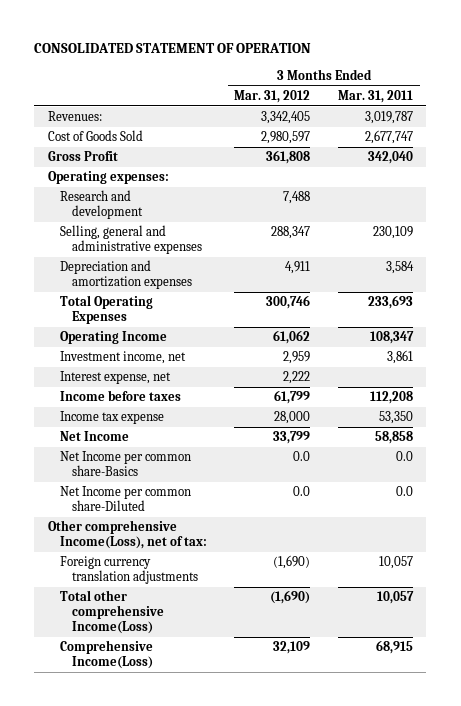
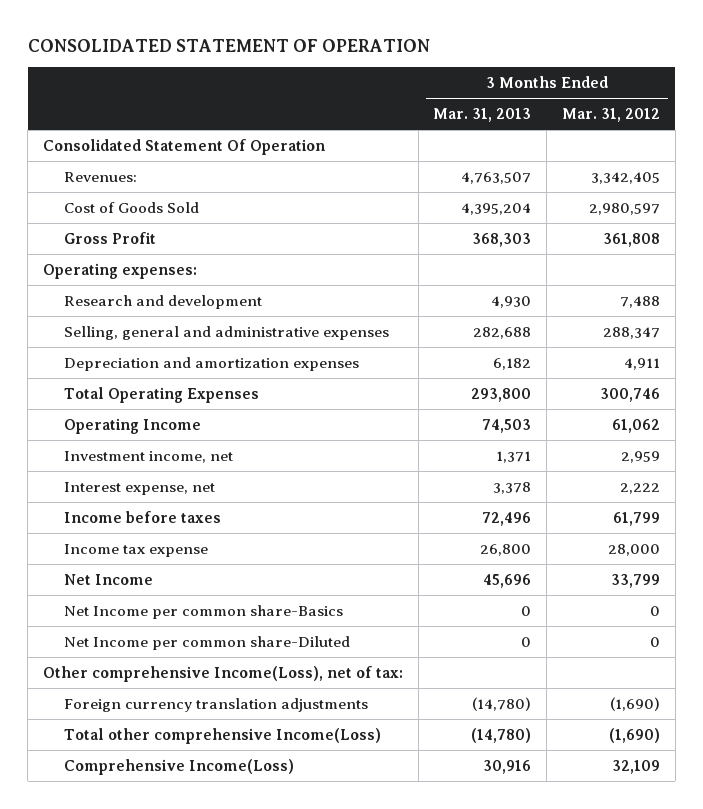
- | 3 Months Ended Mar. 31, 2012 | 3 Months Ended Mar. 31, 2011
+ | 3 Months Ended Mar. 31, 2013 | 3 Months Ended Mar. 31, 2012
+ Consolidated Statement Of Operation
- Net Income per common share-Basics | 0.0 | 0.0
- Net Income per common share-Diluted | 0.0 | 0.0
+ Net Income per common share-Basics | 0 | 0
+ Net Income per common share-Diluted | 0 | 0

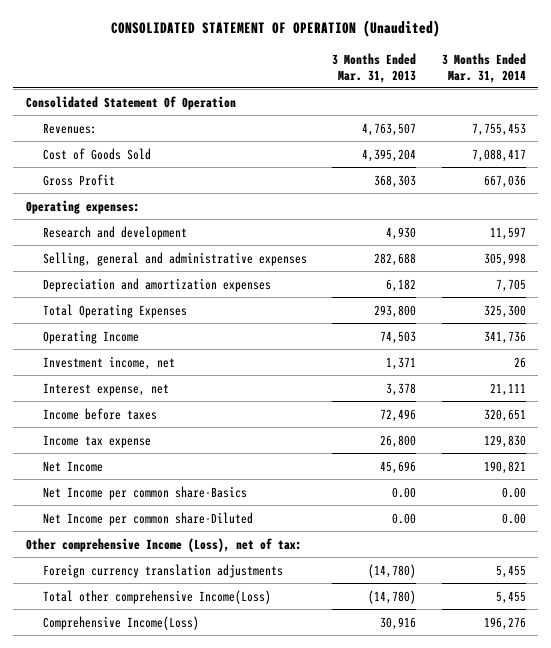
- CONSOLIDATED STATEMENT OF OPERATION
+ CONSOLIDATED STATEMENT OF OPERATION (Unaudited)
- | 3 Months Ended Mar. 31, 2013 | 3 Months Ended Mar. 31, 2012
+ | 3 Months Ended Mar. 31, 2013 | 3 Months Ended Mar. 31, 2014
- Net Income per common share-Basics | 0 | 0
- Net Income per common share-Diluted | 0 | 0
- Other comprehensive Income(Loss), net of tax:
+ Net Income per common share-Basics | 0.00 | 0.00
+ Net Income per common share-Diluted | 0.00 | 0.00
+ Other comprehensive Income (Loss), net of tax:

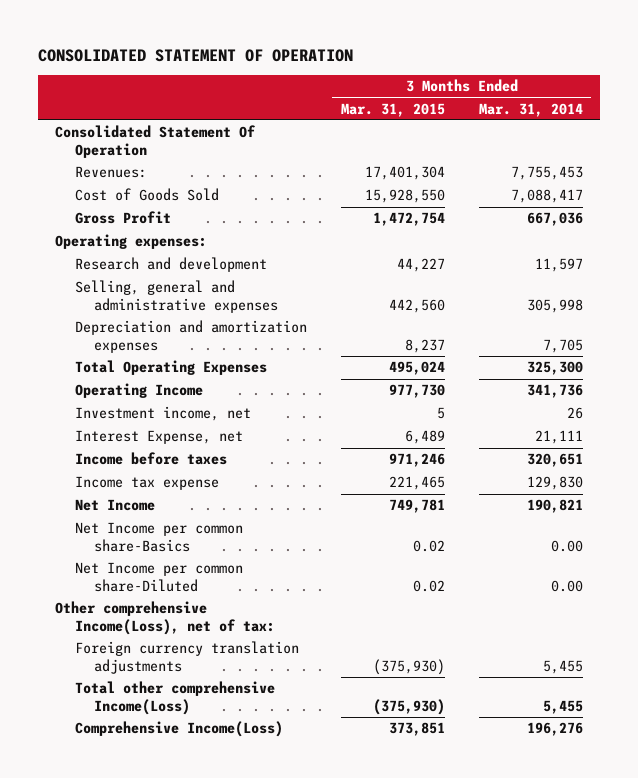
- CONSOLIDATED STATEMENT OF OPERATION (Unaudited)
+ CONSOLIDATED STATEMENT OF OPERATION
- | 3 Months Ended Mar. 31, 2013 | 3 Months Ended Mar. 31, 2014
+ | 3 Months Ended Mar. 31, 2015 | 3 Months Ended Mar. 31, 2014
- Interest expense, net | 3,378 | 21,111
+ Interest Expense, net | 6,489 | 21,111
- Other comprehensive Income (Loss), net of tax:
+ Other comprehensive Income(Loss), net of tax:

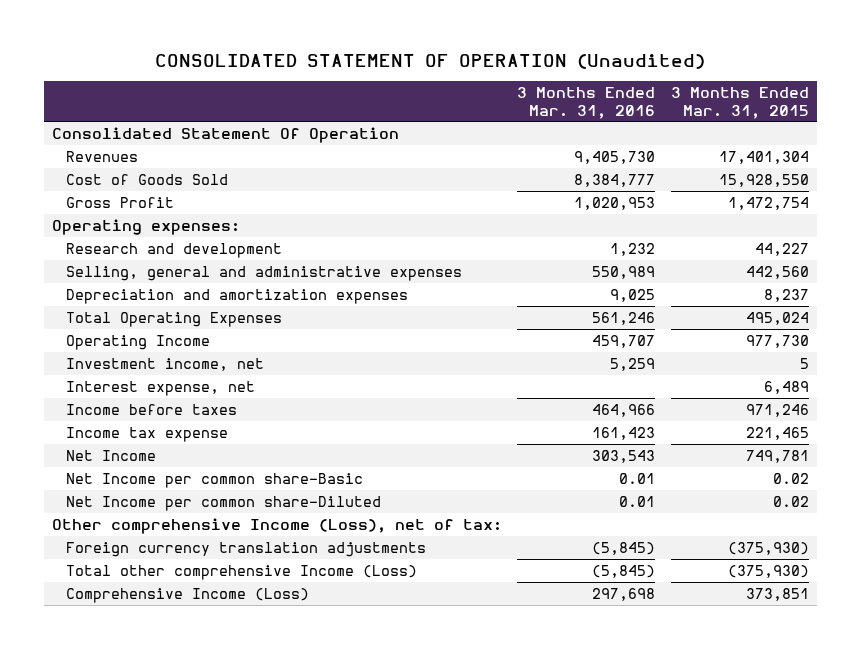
- CONSOLIDATED STATEMENT OF OPERATION
+ CONSOLIDATED STATEMENT OF OPERATION (Unaudited)
- | 3 Months Ended Mar. 31, 2015 | 3 Months Ended Mar. 31, 2014
+ | 3 Months Ended Mar. 31, 2016 | 3 Months Ended Mar. 31, 2015
- Revenues: | 17,401,304 | 7,755,453
+ Revenues | 9,405,730 | 17,401,304
- Interest Expense, net | 6,489 | 21,111
+ Interest expense, net | | 6,489
- Net Income per common share-Basics | 0.02 | 0.00
+ Net Income per common share-Basic | 0.01 | 0.02
- Other comprehensive Income(Loss), net of tax:
+ Other comprehensive Income (Loss), net of tax:
- Total other comprehensive Income(Loss) | (375,930) | 5,455
- Comprehensive Income(Loss) | 373,851 | 196,276
+ Total other comprehensive Income (Loss) | (5,845) | (375,930)
+ Comprehensive Income (Loss) | 297,698 | 373,851

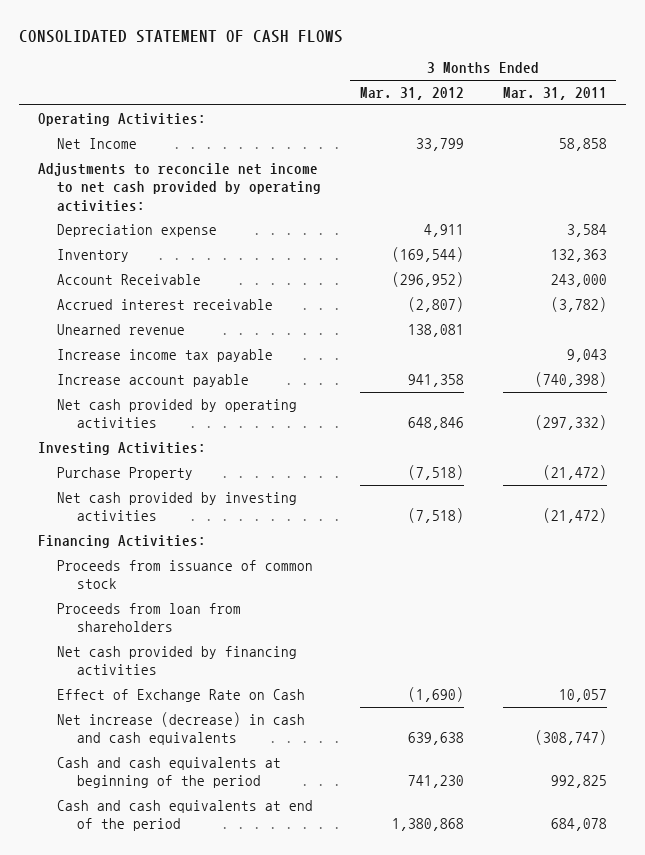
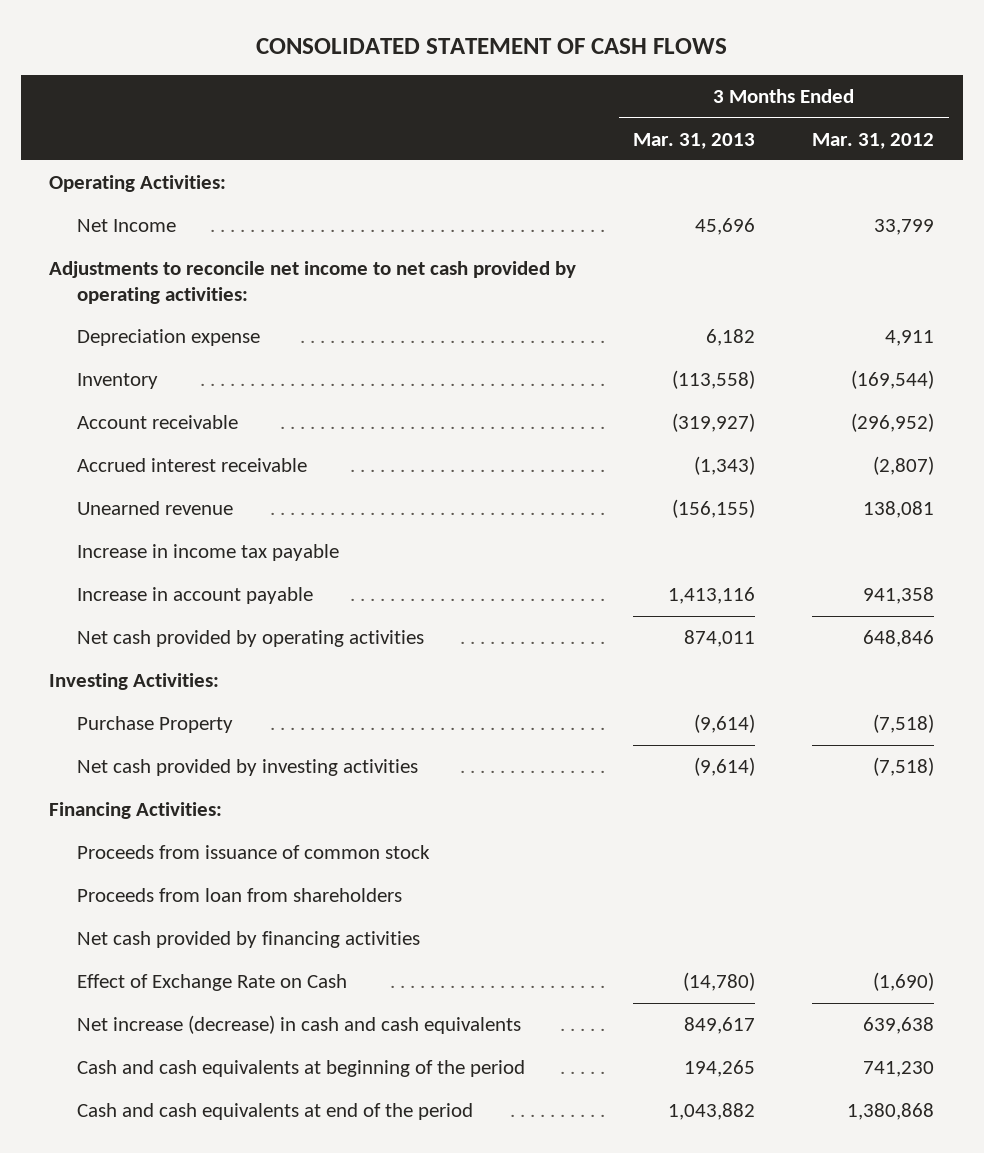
- | 3 Months Ended Mar. 31, 2012 | 3 Months Ended Mar. 31, 2011
+ | 3 Months Ended Mar. 31, 2013 | 3 Months Ended Mar. 31, 2012
- Account Receivable | (296,952) | 243,000
+ Account receivable | (319,927) | (296,952)
- Increase income tax payable | | 9,043
- Increase account payable | 941,358 | (740,398)
+ Increase in income tax payable
+ Increase in account payable | 1,413,116 | 941,358

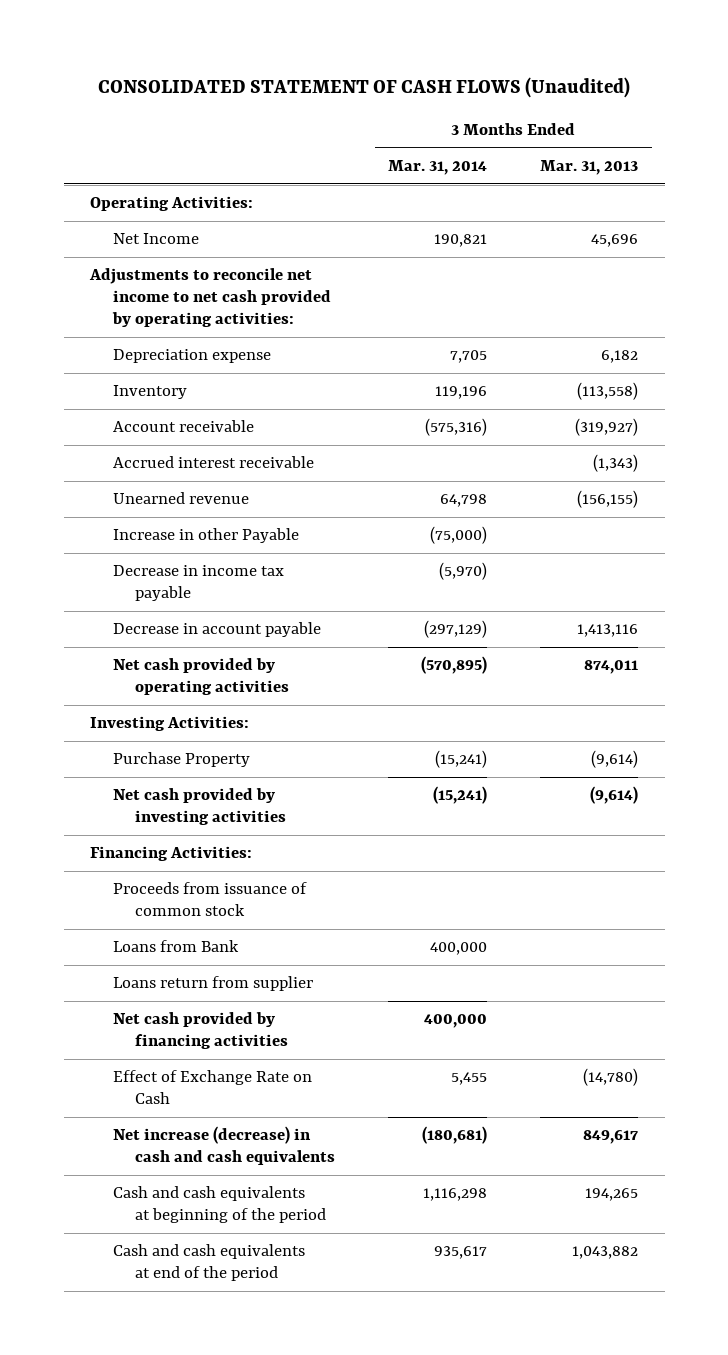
- CONSOLIDATED STATEMENT OF CASH FLOWS
+ CONSOLIDATED STATEMENT OF CASH FLOWS (Unaudited)
- | 3 Months Ended Mar. 31, 2013 | 3 Months Ended Mar. 31, 2012
+ | 3 Months Ended Mar. 31, 2014 | 3 Months Ended Mar. 31, 2013
- Increase in income tax payable
- Increase in account payable | 1,413,116 | 941,358
+ Increase in other Payable | (75,000) |
+ Decrease in income tax payable | (5,970) |
+ Decrease in account payable | (297,129) | 1,413,116
- Proceeds from loan from shareholders
+ Loans from Bank | 400,000 |
+ Loans return from supplier

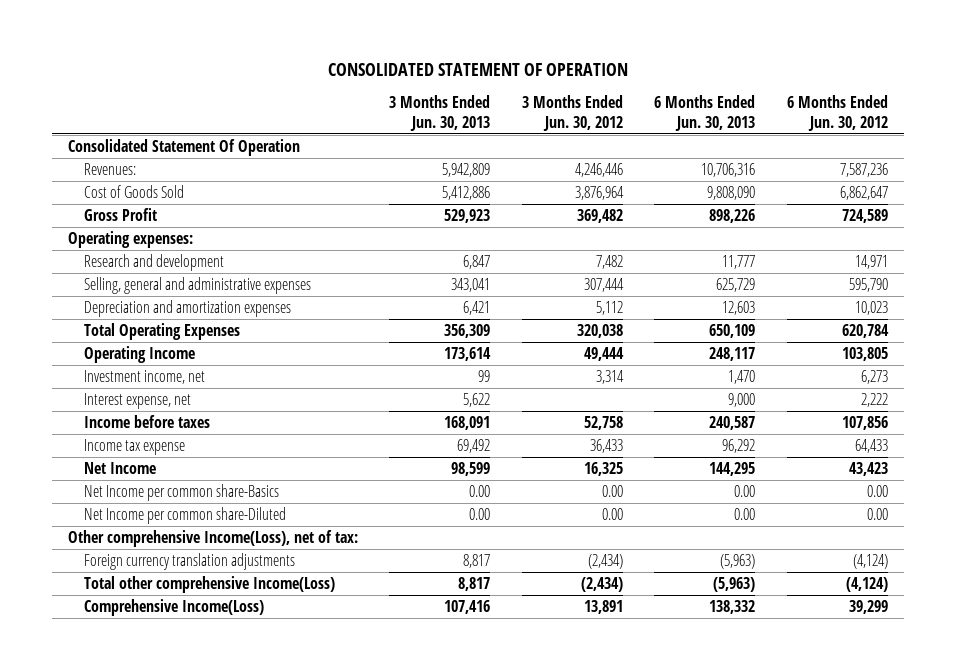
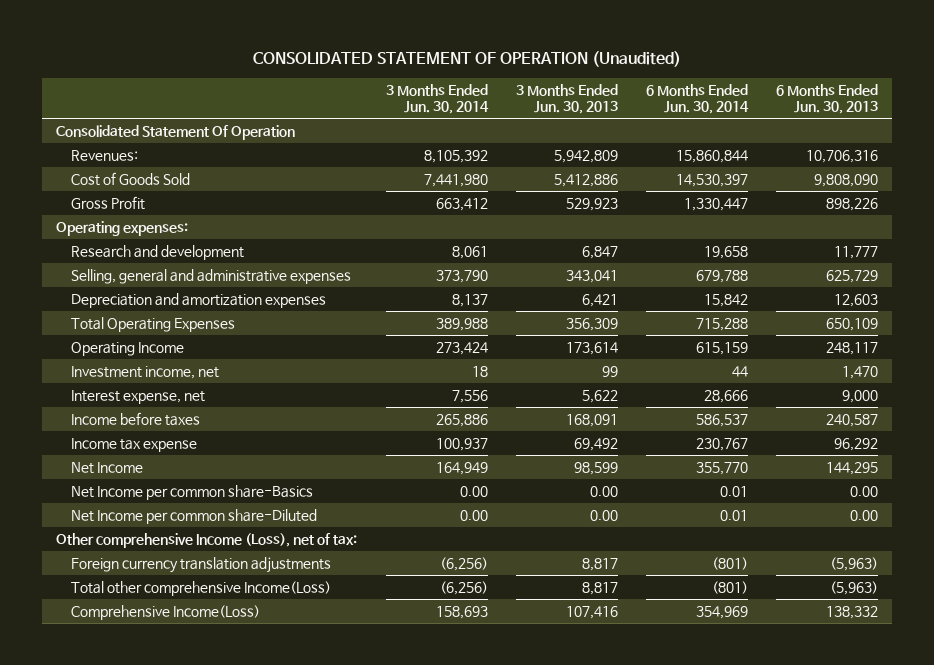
- CONSOLIDATED STATEMENT OF OPERATION
+ CONSOLIDATED STATEMENT OF OPERATION (Unaudited)
- | 3 Months Ended Jun. 30, 2013 | 3 Months Ended Jun. 30, 2012 | 6 Months Ended Jun. 30, 2013 | 6 Months Ended Jun. 30, 2012
+ | 3 Months Ended Jun. 30, 2014 | 3 Months Ended Jun. 30, 2013 | 6 Months Ended Jun. 30, 2014 | 6 Months Ended Jun. 30, 2013
- Other comprehensive Income(Loss), net of tax:
+ Other comprehensive Income (Loss), net of tax:

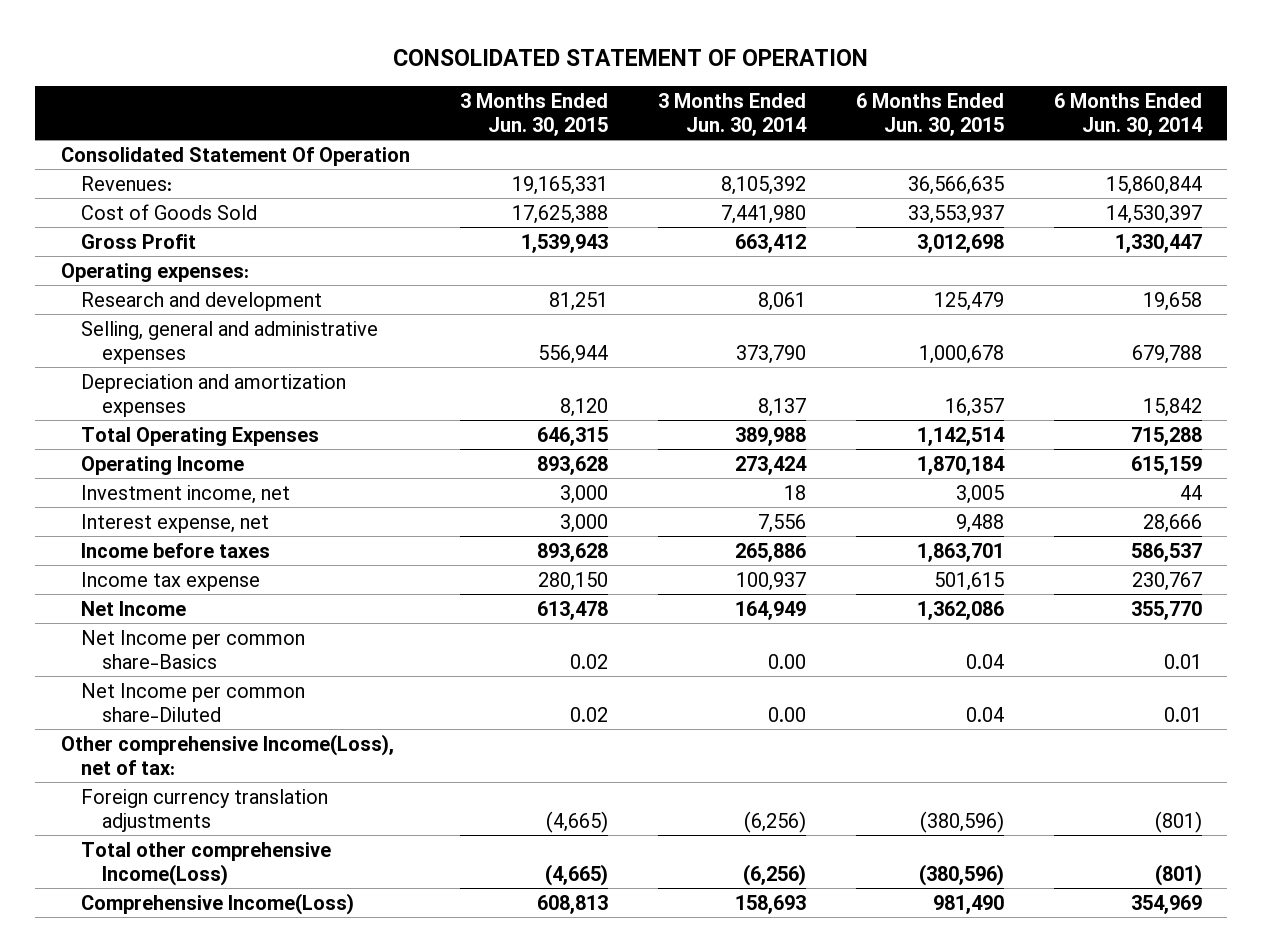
- CONSOLIDATED STATEMENT OF OPERATION (Unaudited)
+ CONSOLIDATED STATEMENT OF OPERATION
- | 3 Months Ended Jun. 30, 2014 | 3 Months Ended Jun. 30, 2013 | 6 Months Ended Jun. 30, 2014 | 6 Months Ended Jun. 30, 2013
+ | 3 Months Ended Jun. 30, 2015 | 3 Months Ended Jun. 30, 2014 | 6 Months Ended Jun. 30, 2015 | 6 Months Ended Jun. 30, 2014
- Other comprehensive Income (Loss), net of tax:
+ Other comprehensive Income(Loss), net of tax:

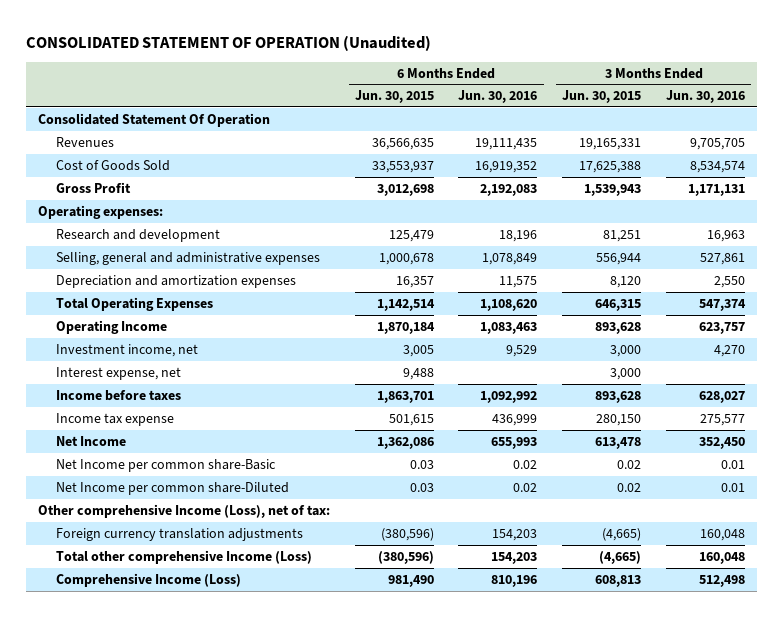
- CONSOLIDATED STATEMENT OF OPERATION
+ CONSOLIDATED STATEMENT OF OPERATION (Unaudited)
- | 3 Months Ended Jun. 30, 2015 | 3 Months Ended Jun. 30, 2014 | 6 Months Ended Jun. 30, 2015 | 6 Months Ended Jun. 30, 2014
+ | 6 Months Ended Jun. 30, 2015 | 6 Months Ended Jun. 30, 2016 | 3 Months Ended Jun. 30, 2015 | 3 Months Ended Jun. 30, 2016
- Revenues: | 19,165,331 | 8,105,392 | 36,566,635 | 15,860,844
+ Revenues | 36,566,635 | 19,111,435 | 19,165,331 | 9,705,705
- Net Income per common share-Basics | 0.02 | 0.00 | 0.04 | 0.01
- Net Income per common share-Diluted | 0.02 | 0.00 | 0.04 | 0.01
- Other comprehensive Income(Loss), net of tax:
+ Net Income per common share-Basic | 0.03 | 0.02 | 0.02 | 0.01
+ Net Income per common share-Diluted | 0.03 | 0.02 | 0.02 | 0.01
+ Other comprehensive Income (Loss), net of tax:
- Total other comprehensive Income(Loss) | (4,665) | (6,256) | (380,596) | (801)
- Comprehensive Income(Loss) | 608,813 | 158,693 | 981,490 | 354,969
+ Total other comprehensive Income (Loss) | (380,596) | 154,203 | (4,665) | 160,048
+ Comprehensive Income (Loss) | 981,490 | 810,196 | 608,813 | 512,498

